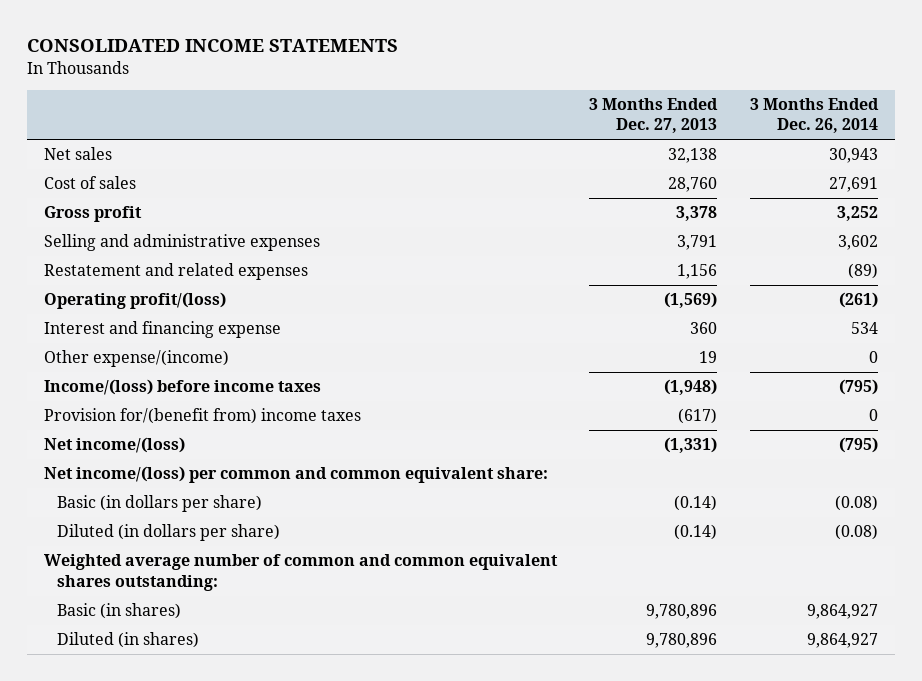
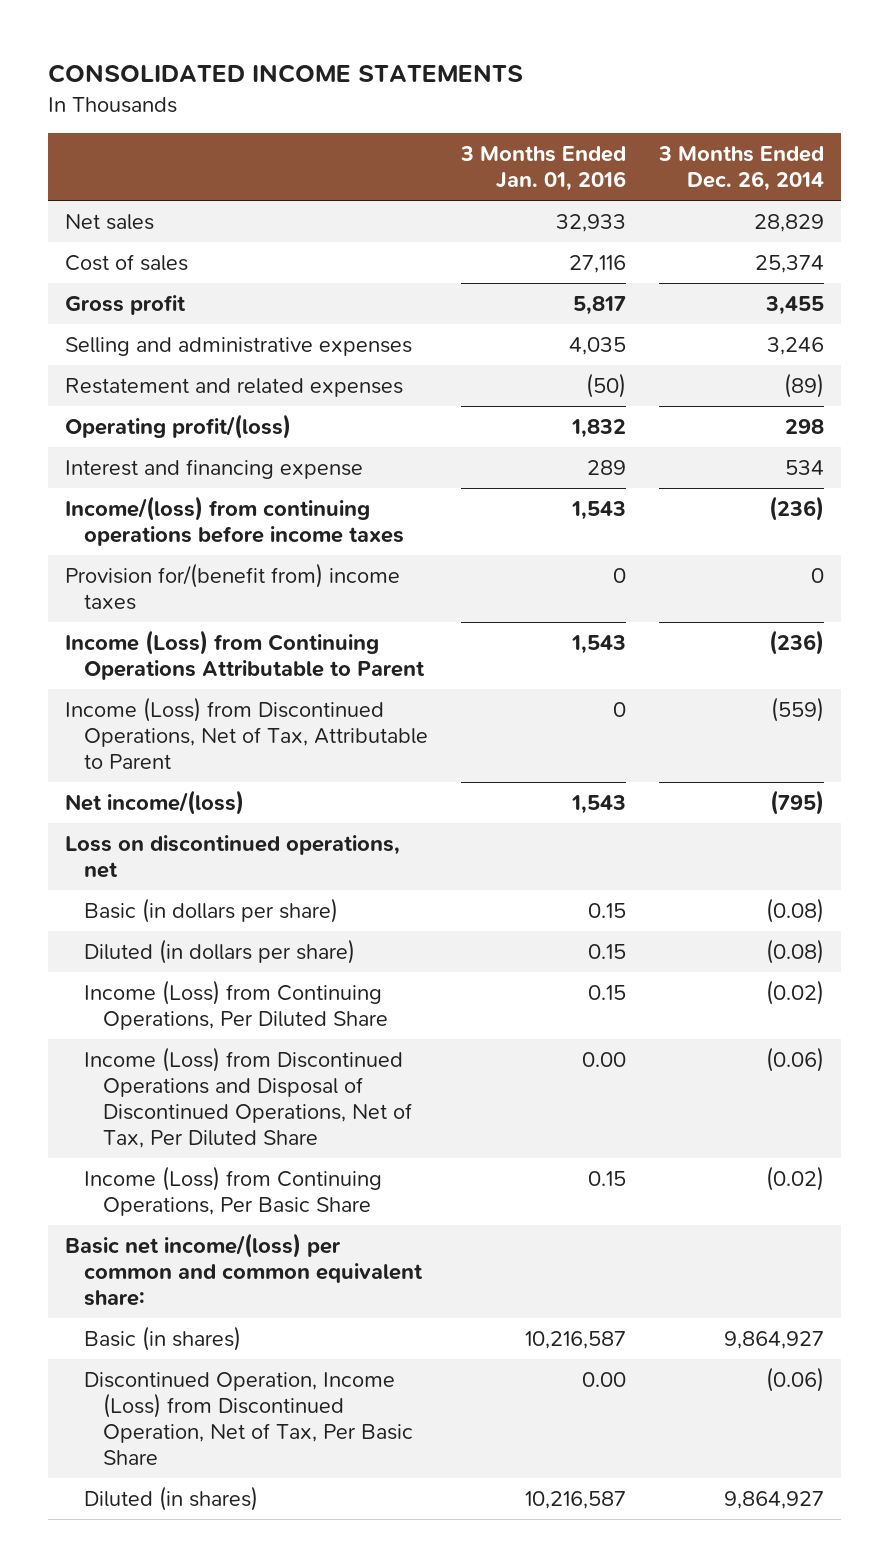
- | 3 Months Ended Dec. 27, 2013 | 3 Months Ended Dec. 26, 2014
+ | 3 Months Ended Jan. 01, 2016 | 3 Months Ended Dec. 26, 2014
- Net sales | 32,138 | 30,943
- Cost of sales | 28,760 | 27,691
- Gross profit | 3,378 | 3,252
- Selling and administrative expenses | 3,791 | 3,602
+ Net sales | 32,933 | 28,829
+ Cost of sales | 27,116 | 25,374
+ Gross profit | 5,817 | 3,455
+ Selling and administrative expenses | 4,035 | 3,246
- Operating profit/(loss) | (1,569) | (261)
+ Operating profit/(loss) | 1,832 | 298
- Other expense/(income) | 19 | 0
- Income/(loss) before income taxes | (1,948) | (795)
+ Income/(loss) from continuing operations before income taxes | 1,543 | (236)
+ Income (Loss) from Continuing Operations Attributable to Parent | 1,543 | (236)
+ Income (Loss) from Discontinued Operations, Net of Tax, Attributable to Parent | 0 | (559)
- Net income/(loss) per common and common equivalent share:
+ Loss on discontinued operations, net
- Weighted average number of common and common equivalent shares outstanding:
+ Income (Loss) from Continuing Operations, Per Diluted Share | 0.15 | (0.02)
+ Income (Loss) from Discontinued Operations and Disposal of Discontinued Operations, Net of Tax, Per Diluted Share | 0.00 | (0.06)
+ Income (Loss) from Continuing Operations, Per Basic Share | 0.15 | (0.02)
+ Basic net income/(loss) per common and common equivalent share:
+ Discontinued Operation, Income (Loss) from Discontinued Operation, Net of Tax, Per Basic Share | 0.00 | (0.06)

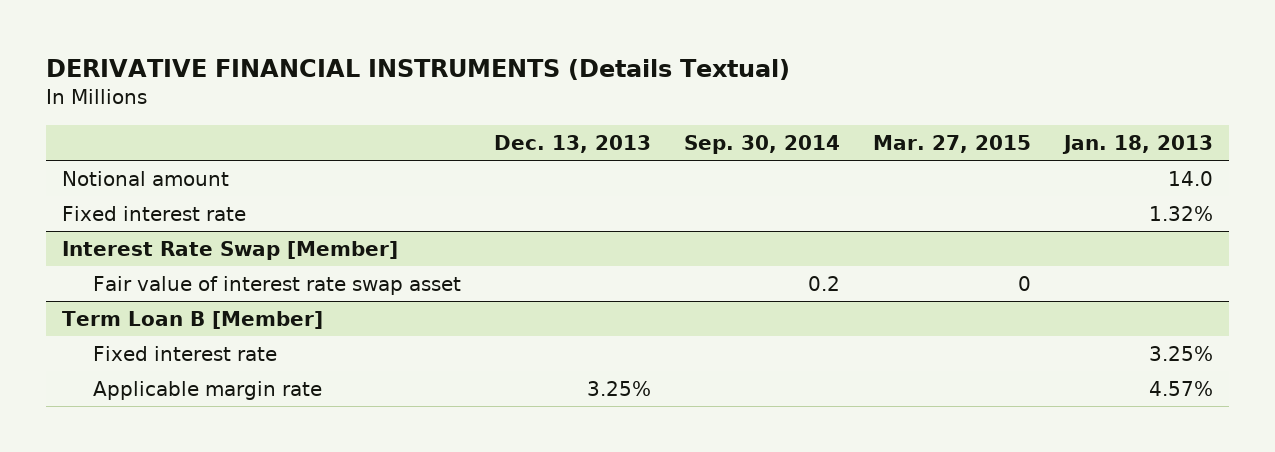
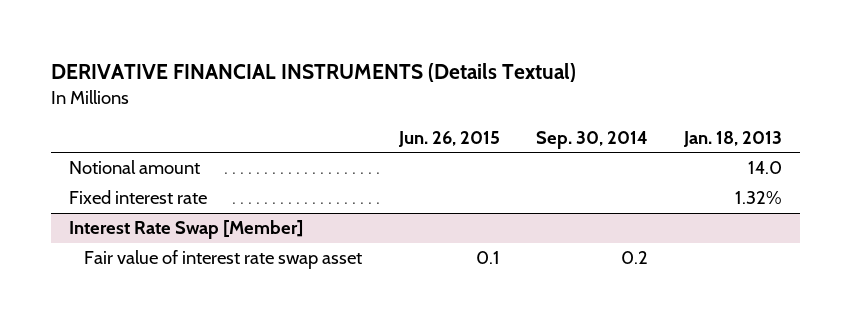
- | Dec. 13, 2013 | Sep. 30, 2014 | Mar. 27, 2015 | Jan. 18, 2013
+ | Jun. 26, 2015 | Sep. 30, 2014 | Jan. 18, 2013
- Term Loan B [Member]
- Fixed interest rate | | | | 3.25%
- Applicable margin rate | 3.25% | | | 4.57%

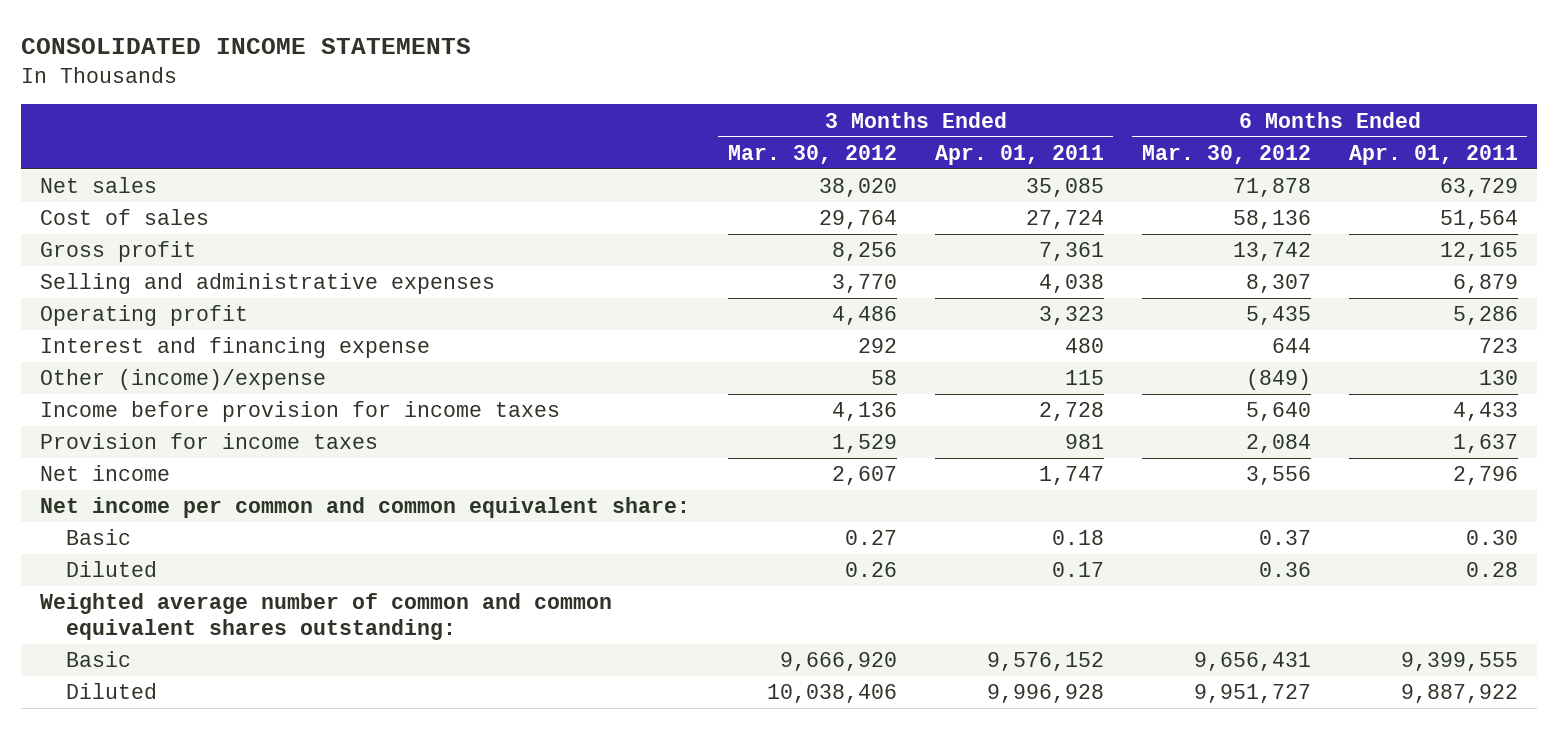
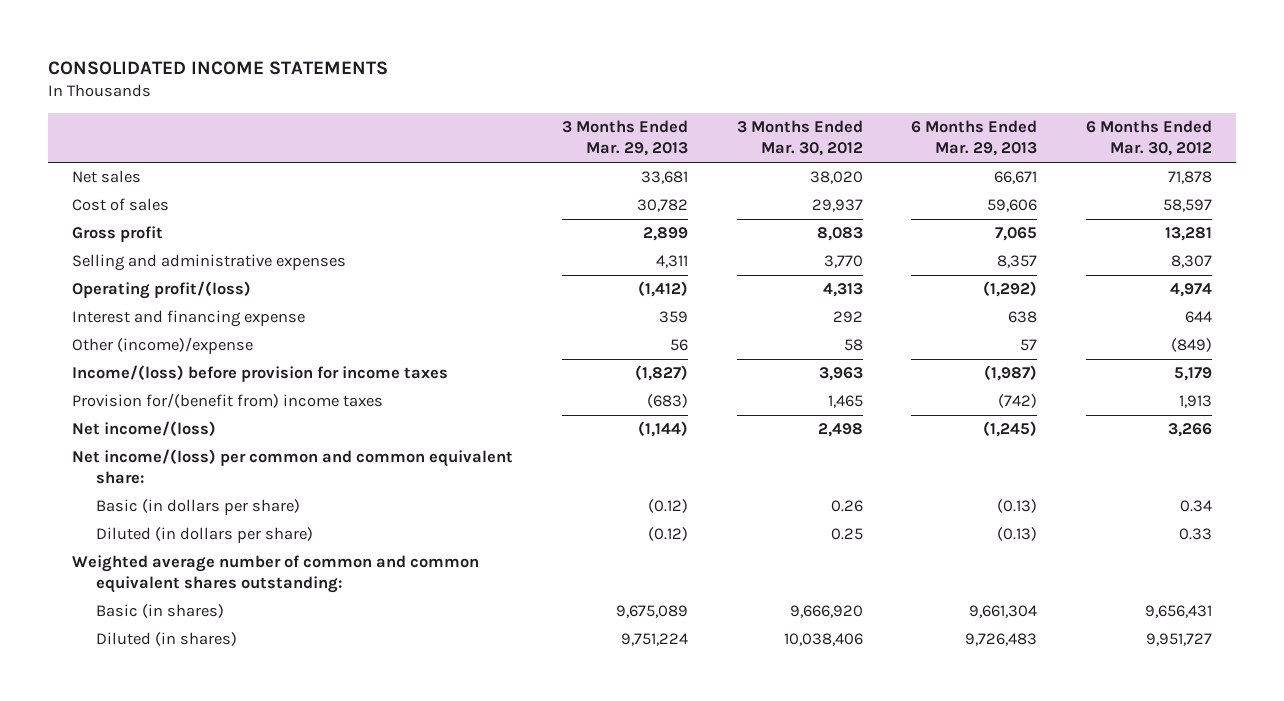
- | 3 Months Ended Mar. 30, 2012 | 3 Months Ended Apr. 01, 2011 | 6 Months Ended Mar. 30, 2012 | 6 Months Ended Apr. 01, 2011
+ | 3 Months Ended Mar. 29, 2013 | 3 Months Ended Mar. 30, 2012 | 6 Months Ended Mar. 29, 2013 | 6 Months Ended Mar. 30, 2012
- Cost of sales | 29,764 | 27,724 | 58,136 | 51,564
- Gross profit | 8,256 | 7,361 | 13,742 | 12,165
+ Cost of sales | 30,782 | 29,937 | 59,606 | 58,597
+ Gross profit | 2,899 | 8,083 | 7,065 | 13,281
- Operating profit | 4,486 | 3,323 | 5,435 | 5,286
+ Operating profit/(loss) | (1,412) | 4,313 | (1,292) | 4,974
- Income before provision for income taxes | 4,136 | 2,728 | 5,640 | 4,433
- Provision for income taxes | 1,529 | 981 | 2,084 | 1,637
- Net income | 2,607 | 1,747 | 3,556 | 2,796
- Net income per common and common equivalent share:
- Basic | 0.27 | 0.18 | 0.37 | 0.30
- Diluted | 0.26 | 0.17 | 0.36 | 0.28
+ Income/(loss) before provision for income taxes | (1,827) | 3,963 | (1,987) | 5,179
+ Provision for/(benefit from) income taxes | (683) | 1,465 | (742) | 1,913
+ Net income/(loss) | (1,144) | 2,498 | (1,245) | 3,266
+ Net income/(loss) per common and common equivalent share:
+ Basic (in dollars per share) | (0.12) | 0.26 | (0.13) | 0.34
+ Diluted (in dollars per share) | (0.12) | 0.25 | (0.13) | 0.33
- Basic | 9,666,920 | 9,576,152 | 9,656,431 | 9,399,555
- Diluted | 10,038,406 | 9,996,928 | 9,951,727 | 9,887,922
+ Basic (in shares) | 9,675,089 | 9,666,920 | 9,661,304 | 9,656,431
+ Diluted (in shares) | 9,751,224 | 10,038,406 | 9,726,483 | 9,951,727

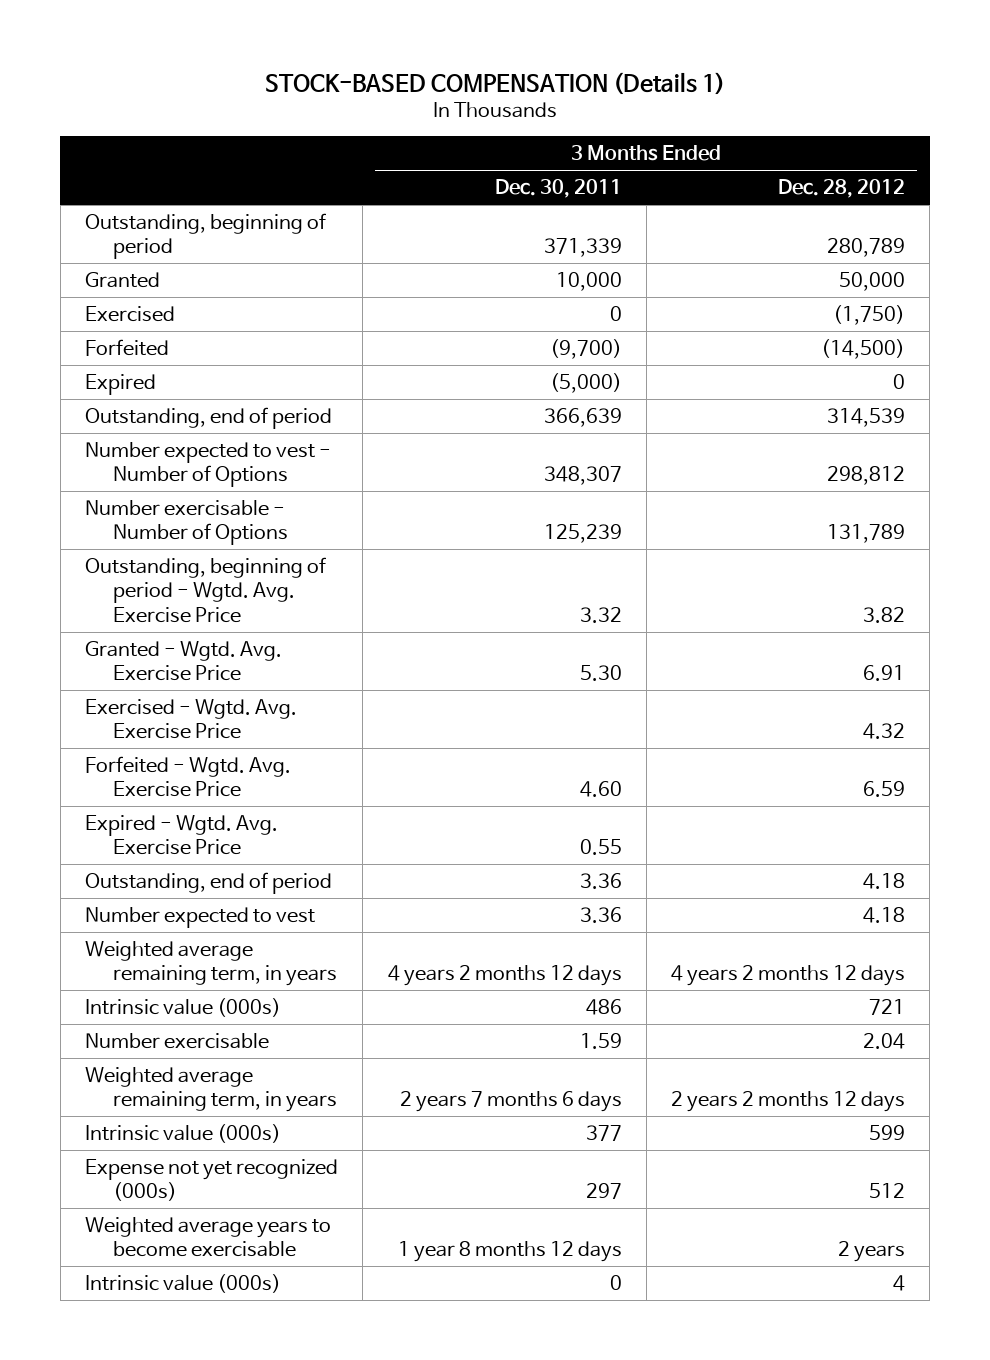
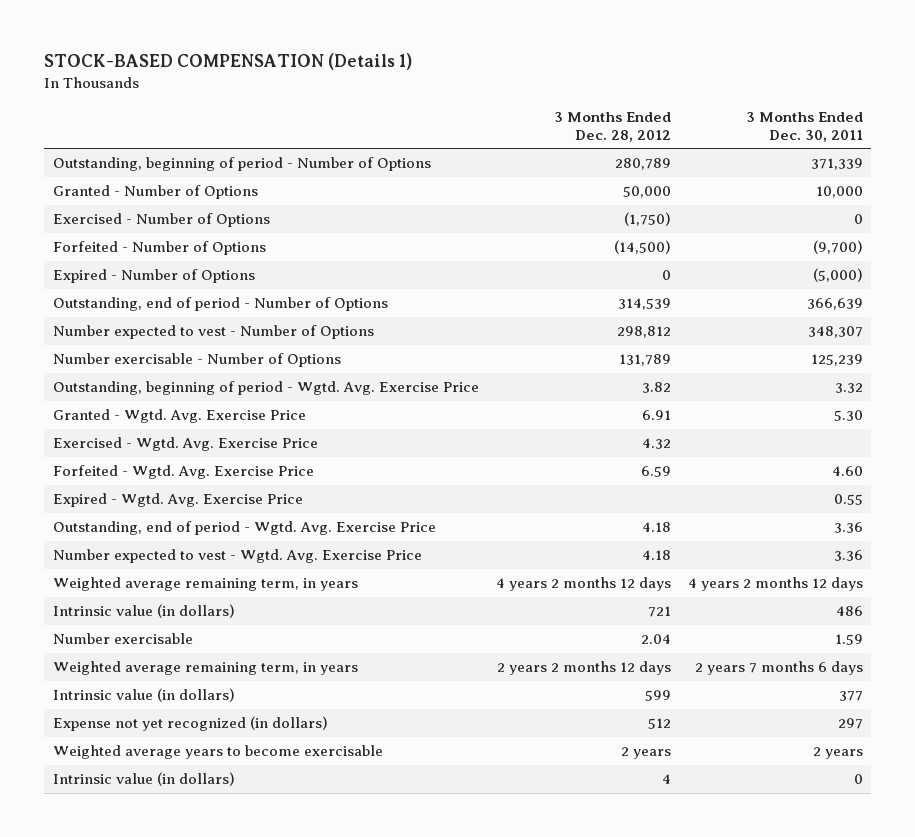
- | 3 Months Ended Dec. 30, 2011 | 3 Months Ended Dec. 28, 2012
+ | 3 Months Ended Dec. 28, 2012 | 3 Months Ended Dec. 30, 2011
- Outstanding, beginning of period | 371,339 | 280,789
- Granted | 10,000 | 50,000
- Exercised | 0 | (1,750)
- Forfeited | (9,700) | (14,500)
- Expired | (5,000) | 0
- Outstanding, end of period | 366,639 | 314,539
+ Outstanding, beginning of period - Number of Options | 280,789 | 371,339
+ Granted - Number of Options | 50,000 | 10,000
+ Exercised - Number of Options | (1,750) | 0
+ Forfeited - Number of Options | (14,500) | (9,700)
+ Expired - Number of Options | 0 | (5,000)
+ Outstanding, end of period - Number of Options | 314,539 | 366,639
- Outstanding, end of period | 3.36 | 4.18
- Number expected to vest | 3.36 | 4.18
+ Outstanding, end of period - Wgtd. Avg. Exercise Price | 4.18 | 3.36
+ Number expected to vest - Wgtd. Avg. Exercise Price | 4.18 | 3.36
- Intrinsic value (000s) | 486 | 721
+ Intrinsic value (in dollars) | 721 | 486
- Intrinsic value (000s) | 377 | 599
- Expense not yet recognized (000s) | 297 | 512
- Weighted average years to become exercisable | 1 year 8 months 12 days | 2 years
- Intrinsic value (000s) | 0 | 4
+ Intrinsic value (in dollars) | 599 | 377
+ Expense not yet recognized (in dollars) | 512 | 297
+ Weighted average years to become exercisable | 2 years | 2 years
+ Intrinsic value (in dollars) | 4 | 0

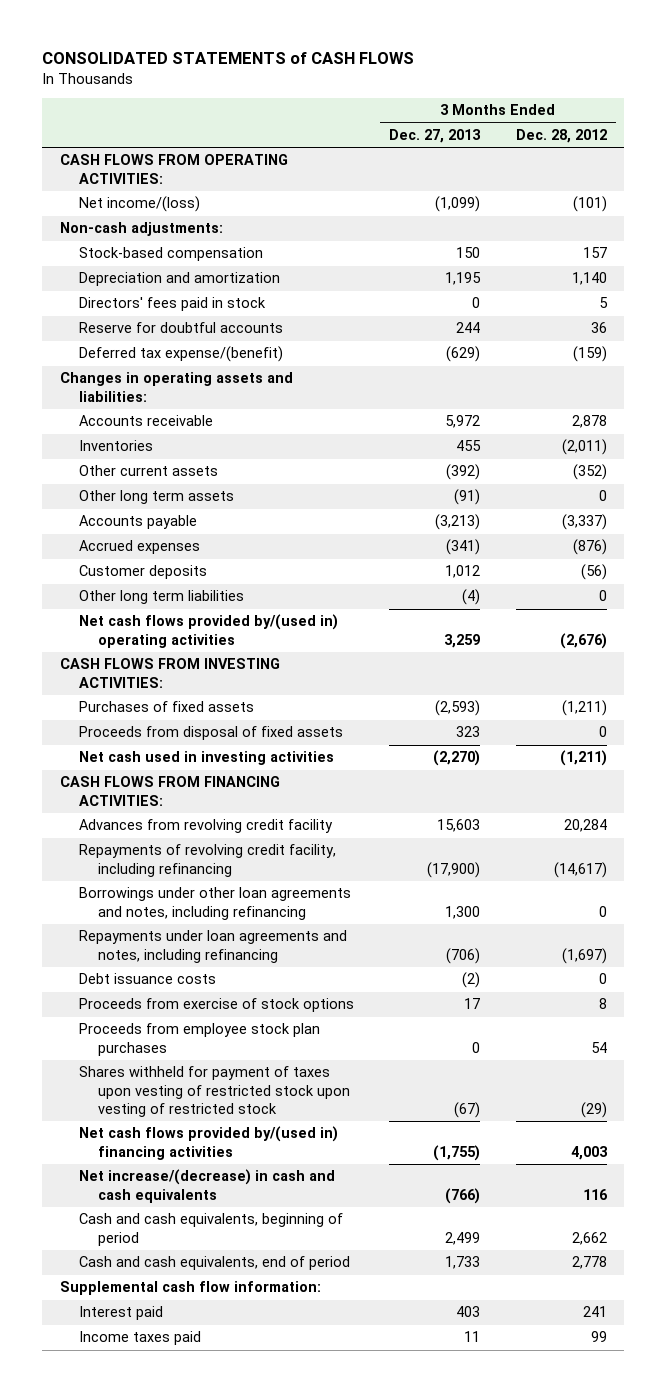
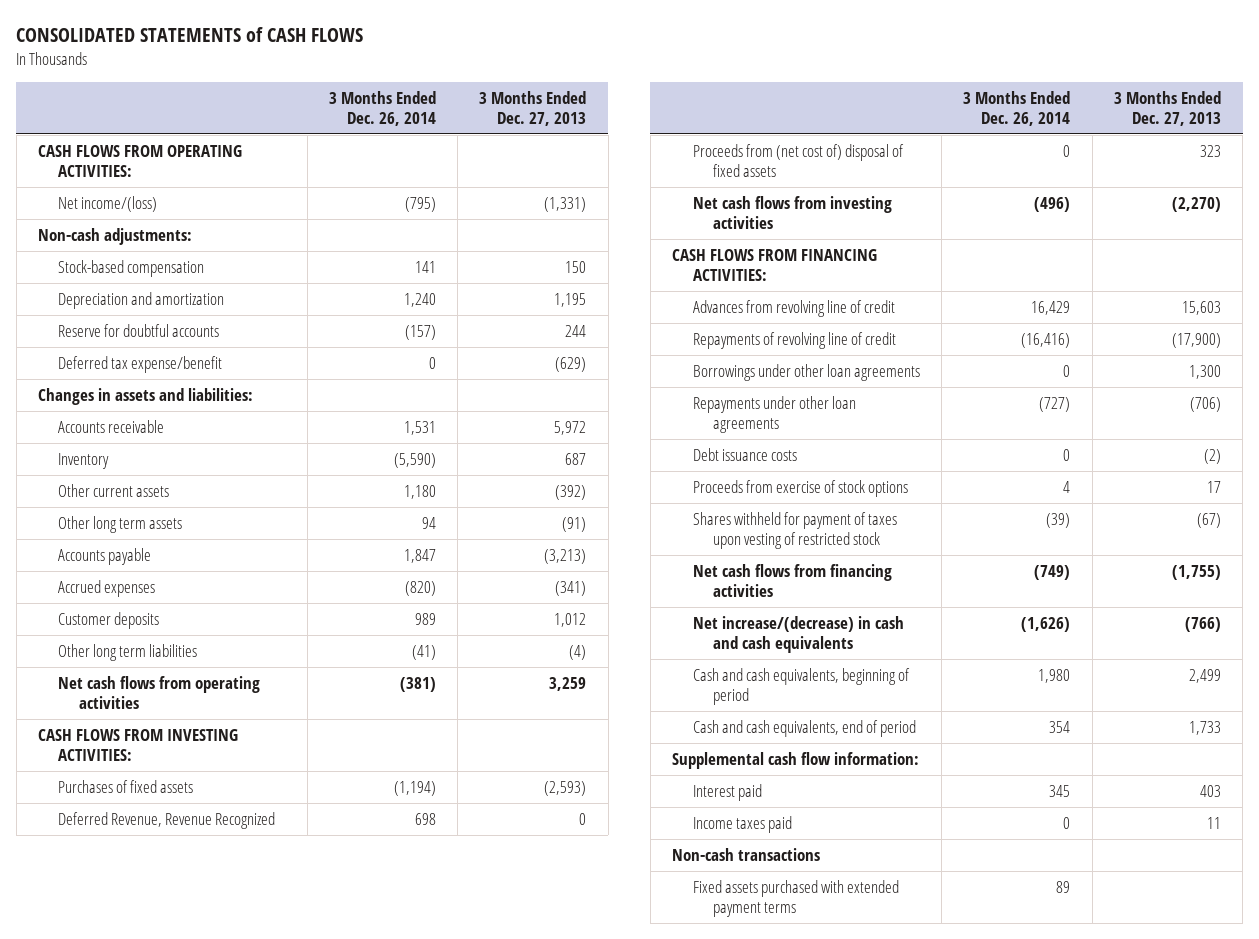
- | 3 Months Ended Dec. 27, 2013 | 3 Months Ended Dec. 28, 2012
+ | 3 Months Ended Dec. 26, 2014 | 3 Months Ended Dec. 27, 2013
- Net income/(loss) | (1,099) | (101)
+ Net income/(loss) | (795) | (1,331)
- Directors' fees paid in stock | 0 | 5
- Deferred tax expense/(benefit) | (629) | (159)
- Changes in operating assets and liabilities:
+ Deferred tax expense/benefit | 0 | (629)
+ Changes in assets and liabilities:
- Inventories | 455 | (2,011)
+ Inventory | (5,590) | 687
- Net cash flows provided by/(used in) operating activities | 3,259 | (2,676)
+ Net cash flows from operating activities | (381) | 3,259
- Proceeds from disposal of fixed assets | 323 | 0
- Net cash used in investing activities | (2,270) | (1,211)
+ Deferred Revenue, Revenue Recognized | 698 | 0
+ Proceeds from (net cost of) disposal of fixed assets | 0 | 323
+ Net cash flows from investing activities | (496) | (2,270)
- Advances from revolving credit facility | 15,603 | 20,284
- Repayments of revolving credit facility, including refinancing | (17,900) | (14,617)
- Borrowings under other loan agreements and notes, including refinancing | 1,300 | 0
- Repayments under loan agreements and notes, including refinancing | (706) | (1,697)
+ Advances from revolving line of credit | 16,429 | 15,603
+ Repayments of revolving line of credit | (16,416) | (17,900)
+ Borrowings under other loan agreements | 0 | 1,300
+ Repayments under other loan agreements | (727) | (706)
- Proceeds from employee stock plan purchases | 0 | 54
- Shares withheld for payment of taxes upon vesting of restricted stock upon vesting of restricted stock | (67) | (29)
- Net cash flows provided by/(used in) financing activities | (1,755) | 4,003
+ Shares withheld for payment of taxes upon vesting of restricted stock | (39) | (67)
+ Net cash flows from financing activities | (749) | (1,755)
+ Non-cash transactions
+ Fixed assets purchased with extended payment terms | 89 |

